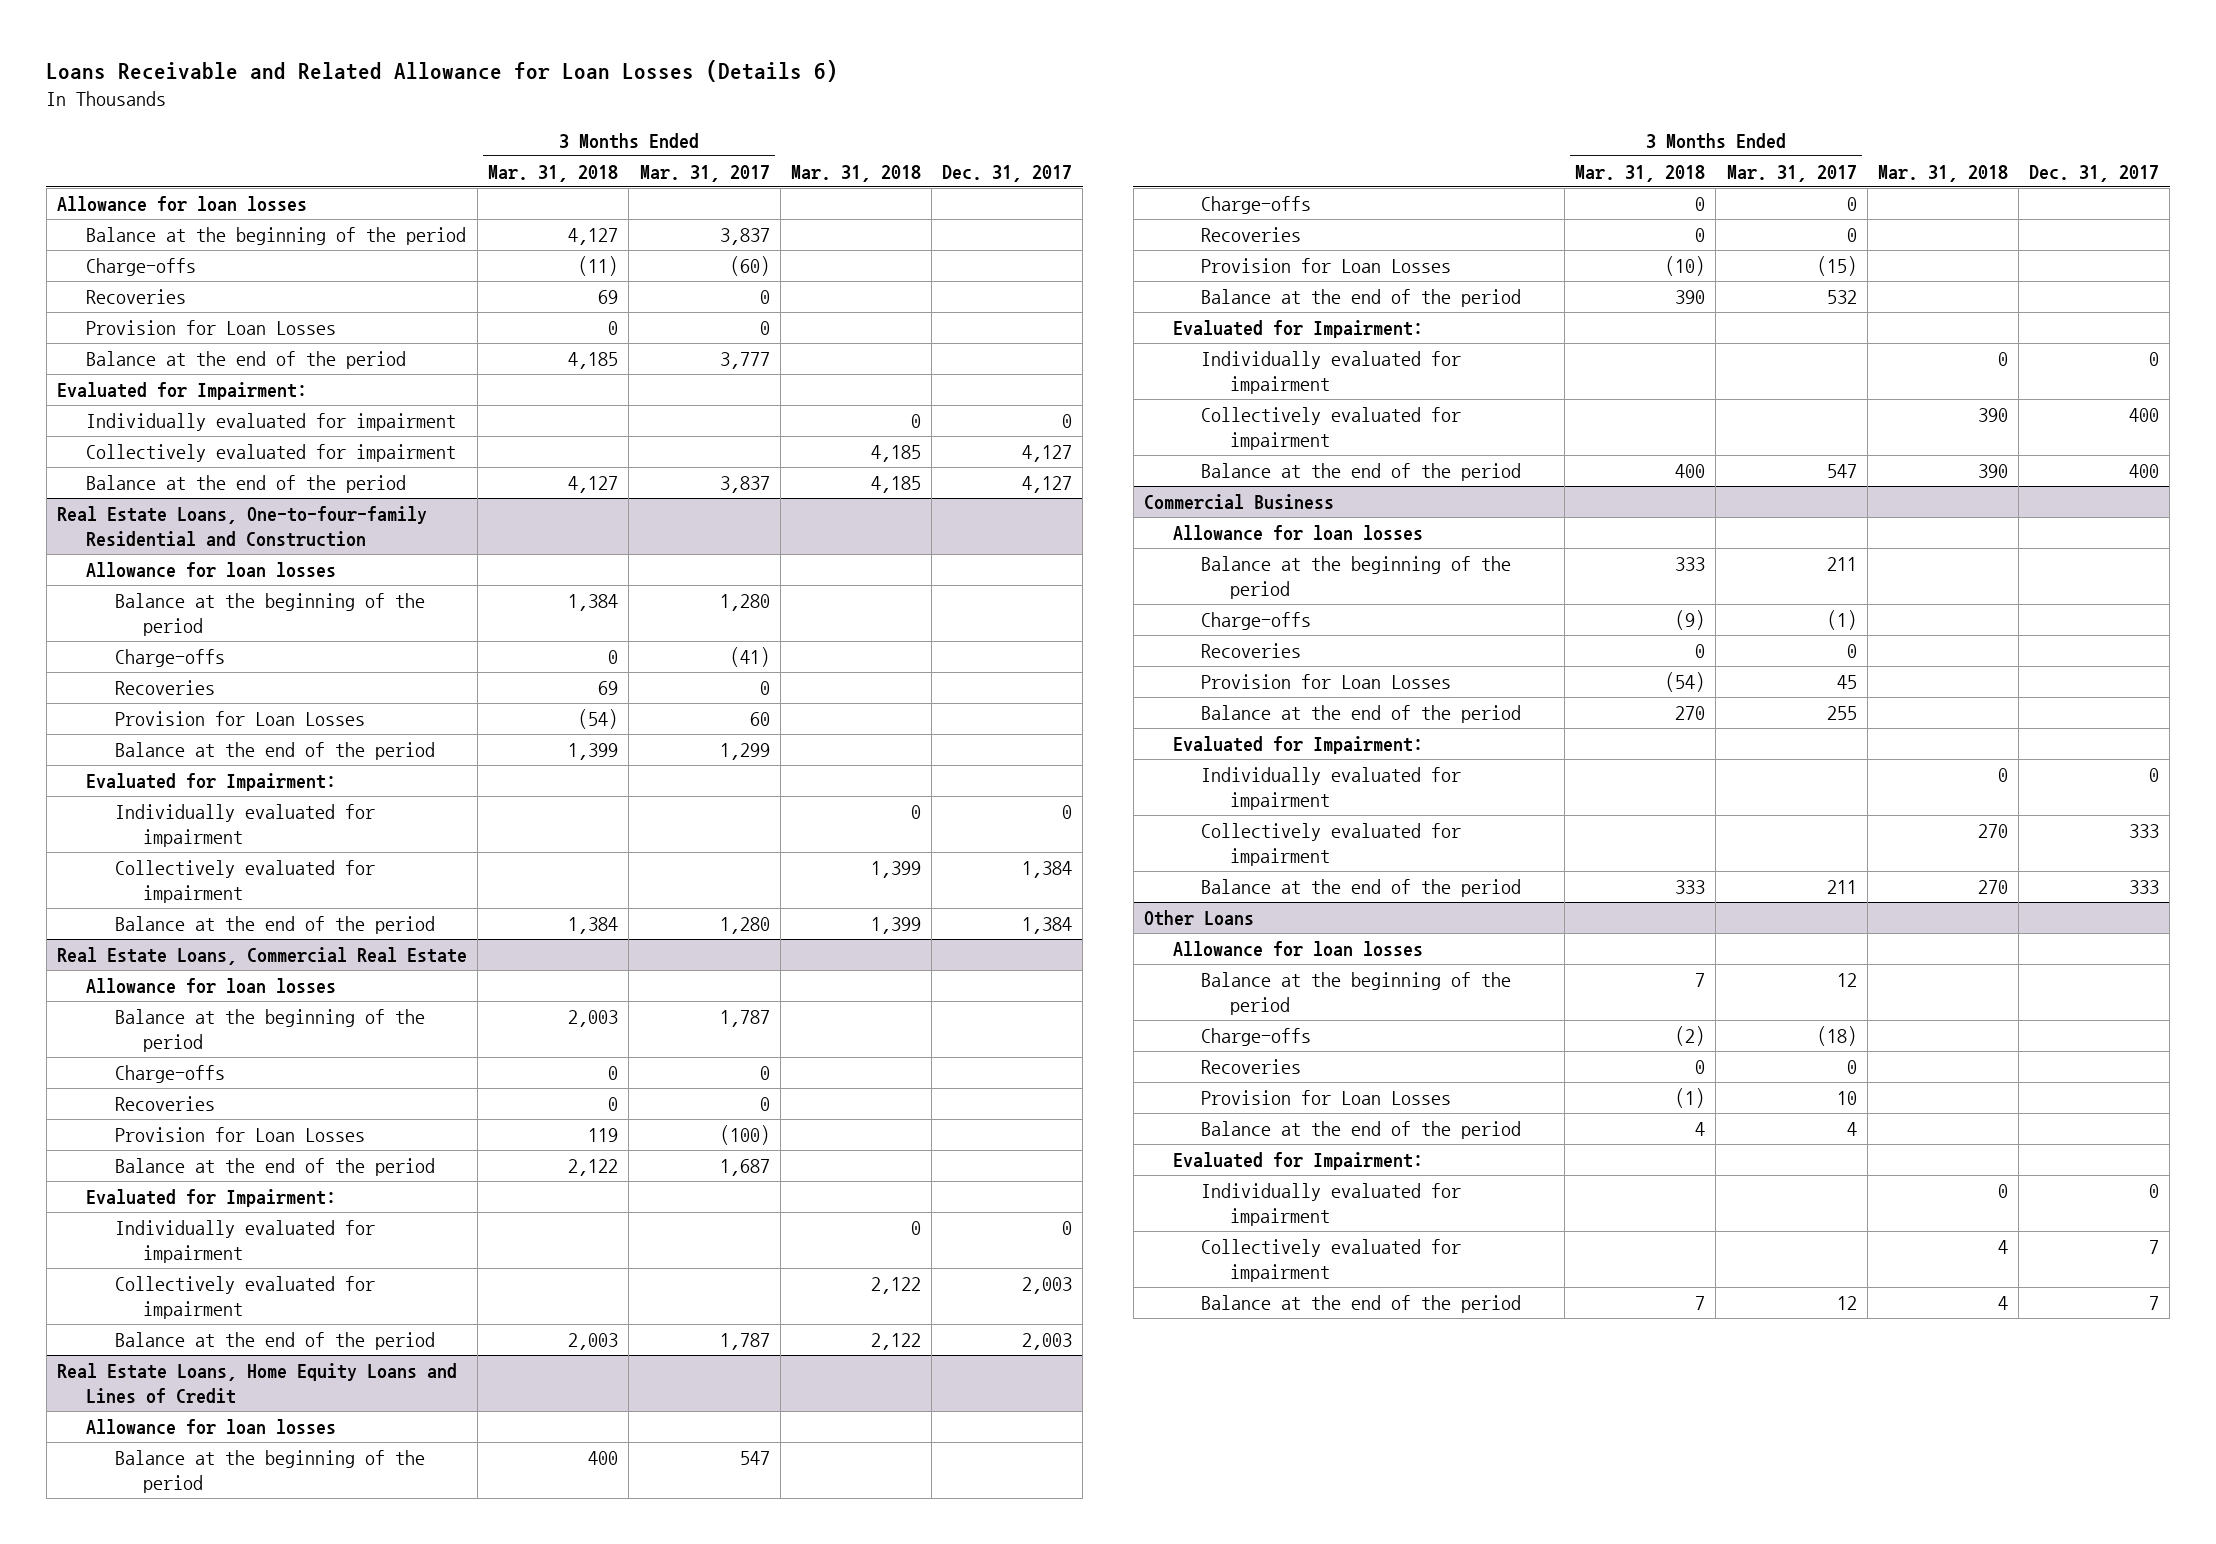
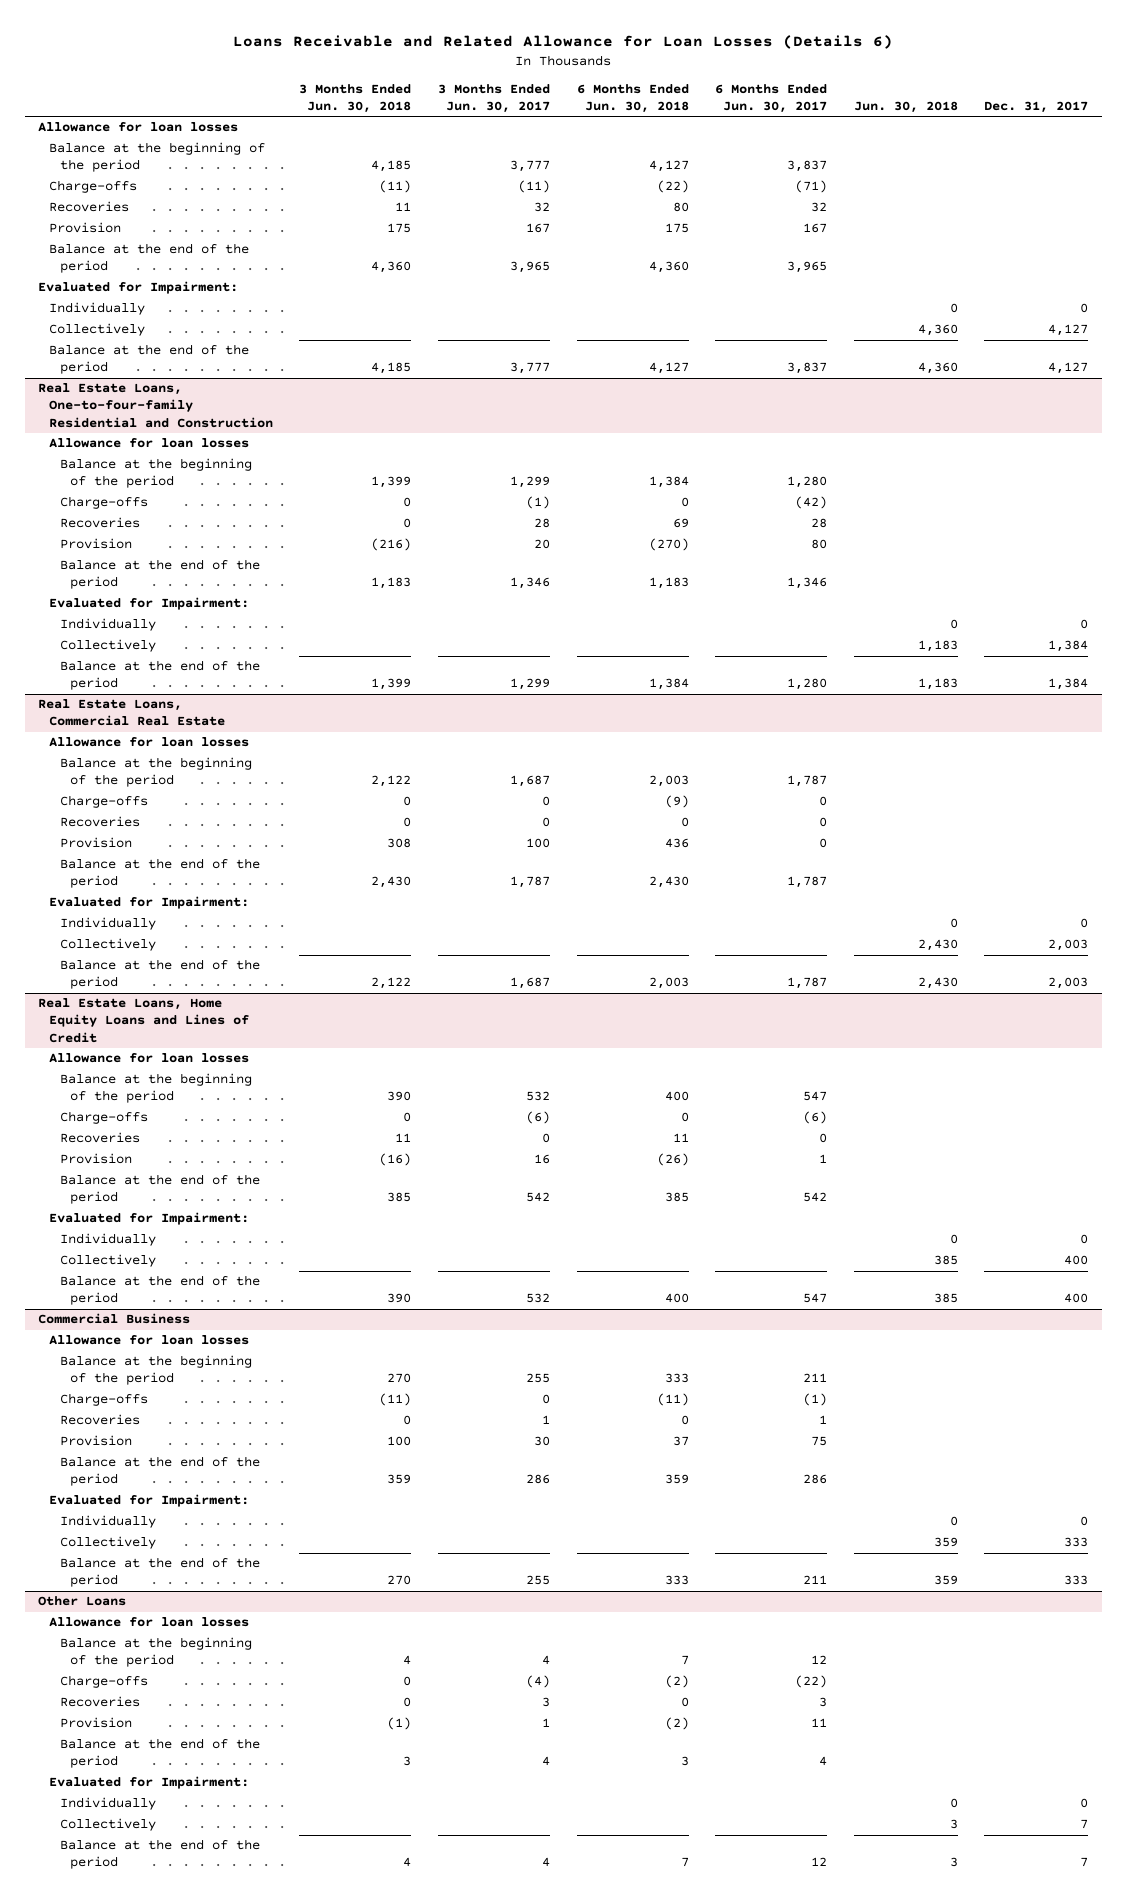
- | 3 Months Ended Mar. 31, 2018 | 3 Months Ended Mar. 31, 2017 | Mar. 31, 2018 | Dec. 31, 2017
+ | 3 Months Ended Jun. 30, 2018 | 3 Months Ended Jun. 30, 2017 | 6 Months Ended Jun. 30, 2018 | 6 Months Ended Jun. 30, 2017 | Jun. 30, 2018 | Dec. 31, 2017
- Provision for Loan Losses | 0 | 0 | |
+ Provision | 175 | 167 | 175 | 167 | |
- Individually evaluated for impairment | | | 0 | 0
- Collectively evaluated for impairment | | | 4,185 | 4,127
+ Individually | | | | | 0 | 0
+ Collectively | | | | | 4,360 | 4,127
@ Real Estate Loans, One-to-four-family Residential and Construction
- Provision for Loan Losses | (54) | 60 | |
+ Provision | (216) | 20 | (270) | 80 | |
- Individually evaluated for impairment | | | 0 | 0
- Collectively evaluated for impairment | | | 1,399 | 1,384
+ Individually | | | | | 0 | 0
+ Collectively | | | | | 1,183 | 1,384
@ Real Estate Loans, Commercial Real Estate
- Provision for Loan Losses | 119 | (100) | |
+ Provision | 308 | 100 | 436 | 0 | |
- Individually evaluated for impairment | | | 0 | 0
- Collectively evaluated for impairment | | | 2,122 | 2,003
+ Individually | | | | | 0 | 0
+ Collectively | | | | | 2,430 | 2,003
@ Real Estate Loans, Home Equity Loans and Lines of Credit
- Provision for Loan Losses | (10) | (15) | |
+ Provision | (16) | 16 | (26) | 1 | |
- Individually evaluated for impairment | | | 0 | 0
- Collectively evaluated for impairment | | | 390 | 400
+ Individually | | | | | 0 | 0
+ Collectively | | | | | 385 | 400
@ Commercial Business
- Provision for Loan Losses | (54) | 45 | |
+ Provision | 100 | 30 | 37 | 75 | |
- Individually evaluated for impairment | | | 0 | 0
- Collectively evaluated for impairment | | | 270 | 333
+ Individually | | | | | 0 | 0
+ Collectively | | | | | 359 | 333
@ Other Loans
- Provision for Loan Losses | (1) | 10 | |
+ Provision | (1) | 1 | (2) | 11 | |
- Individually evaluated for impairment | | | 0 | 0
- Collectively evaluated for impairment | | | 4 | 7
+ Individually | | | | | 0 | 0
+ Collectively | | | | | 3 | 7

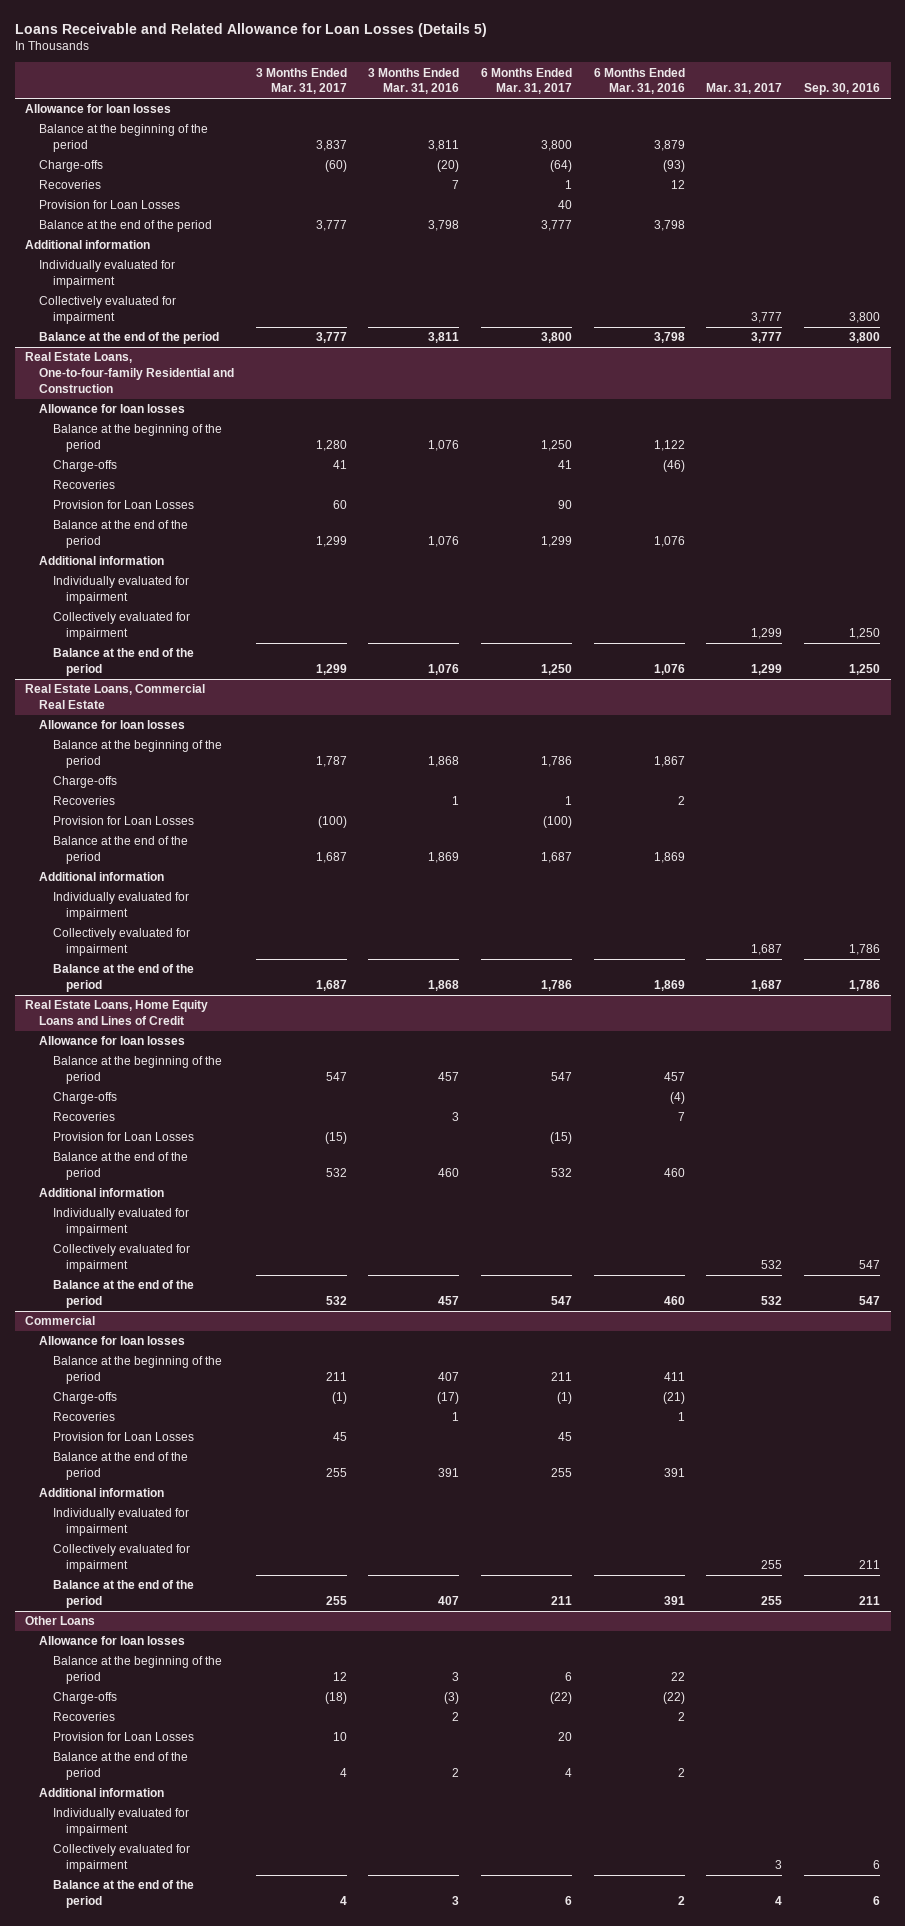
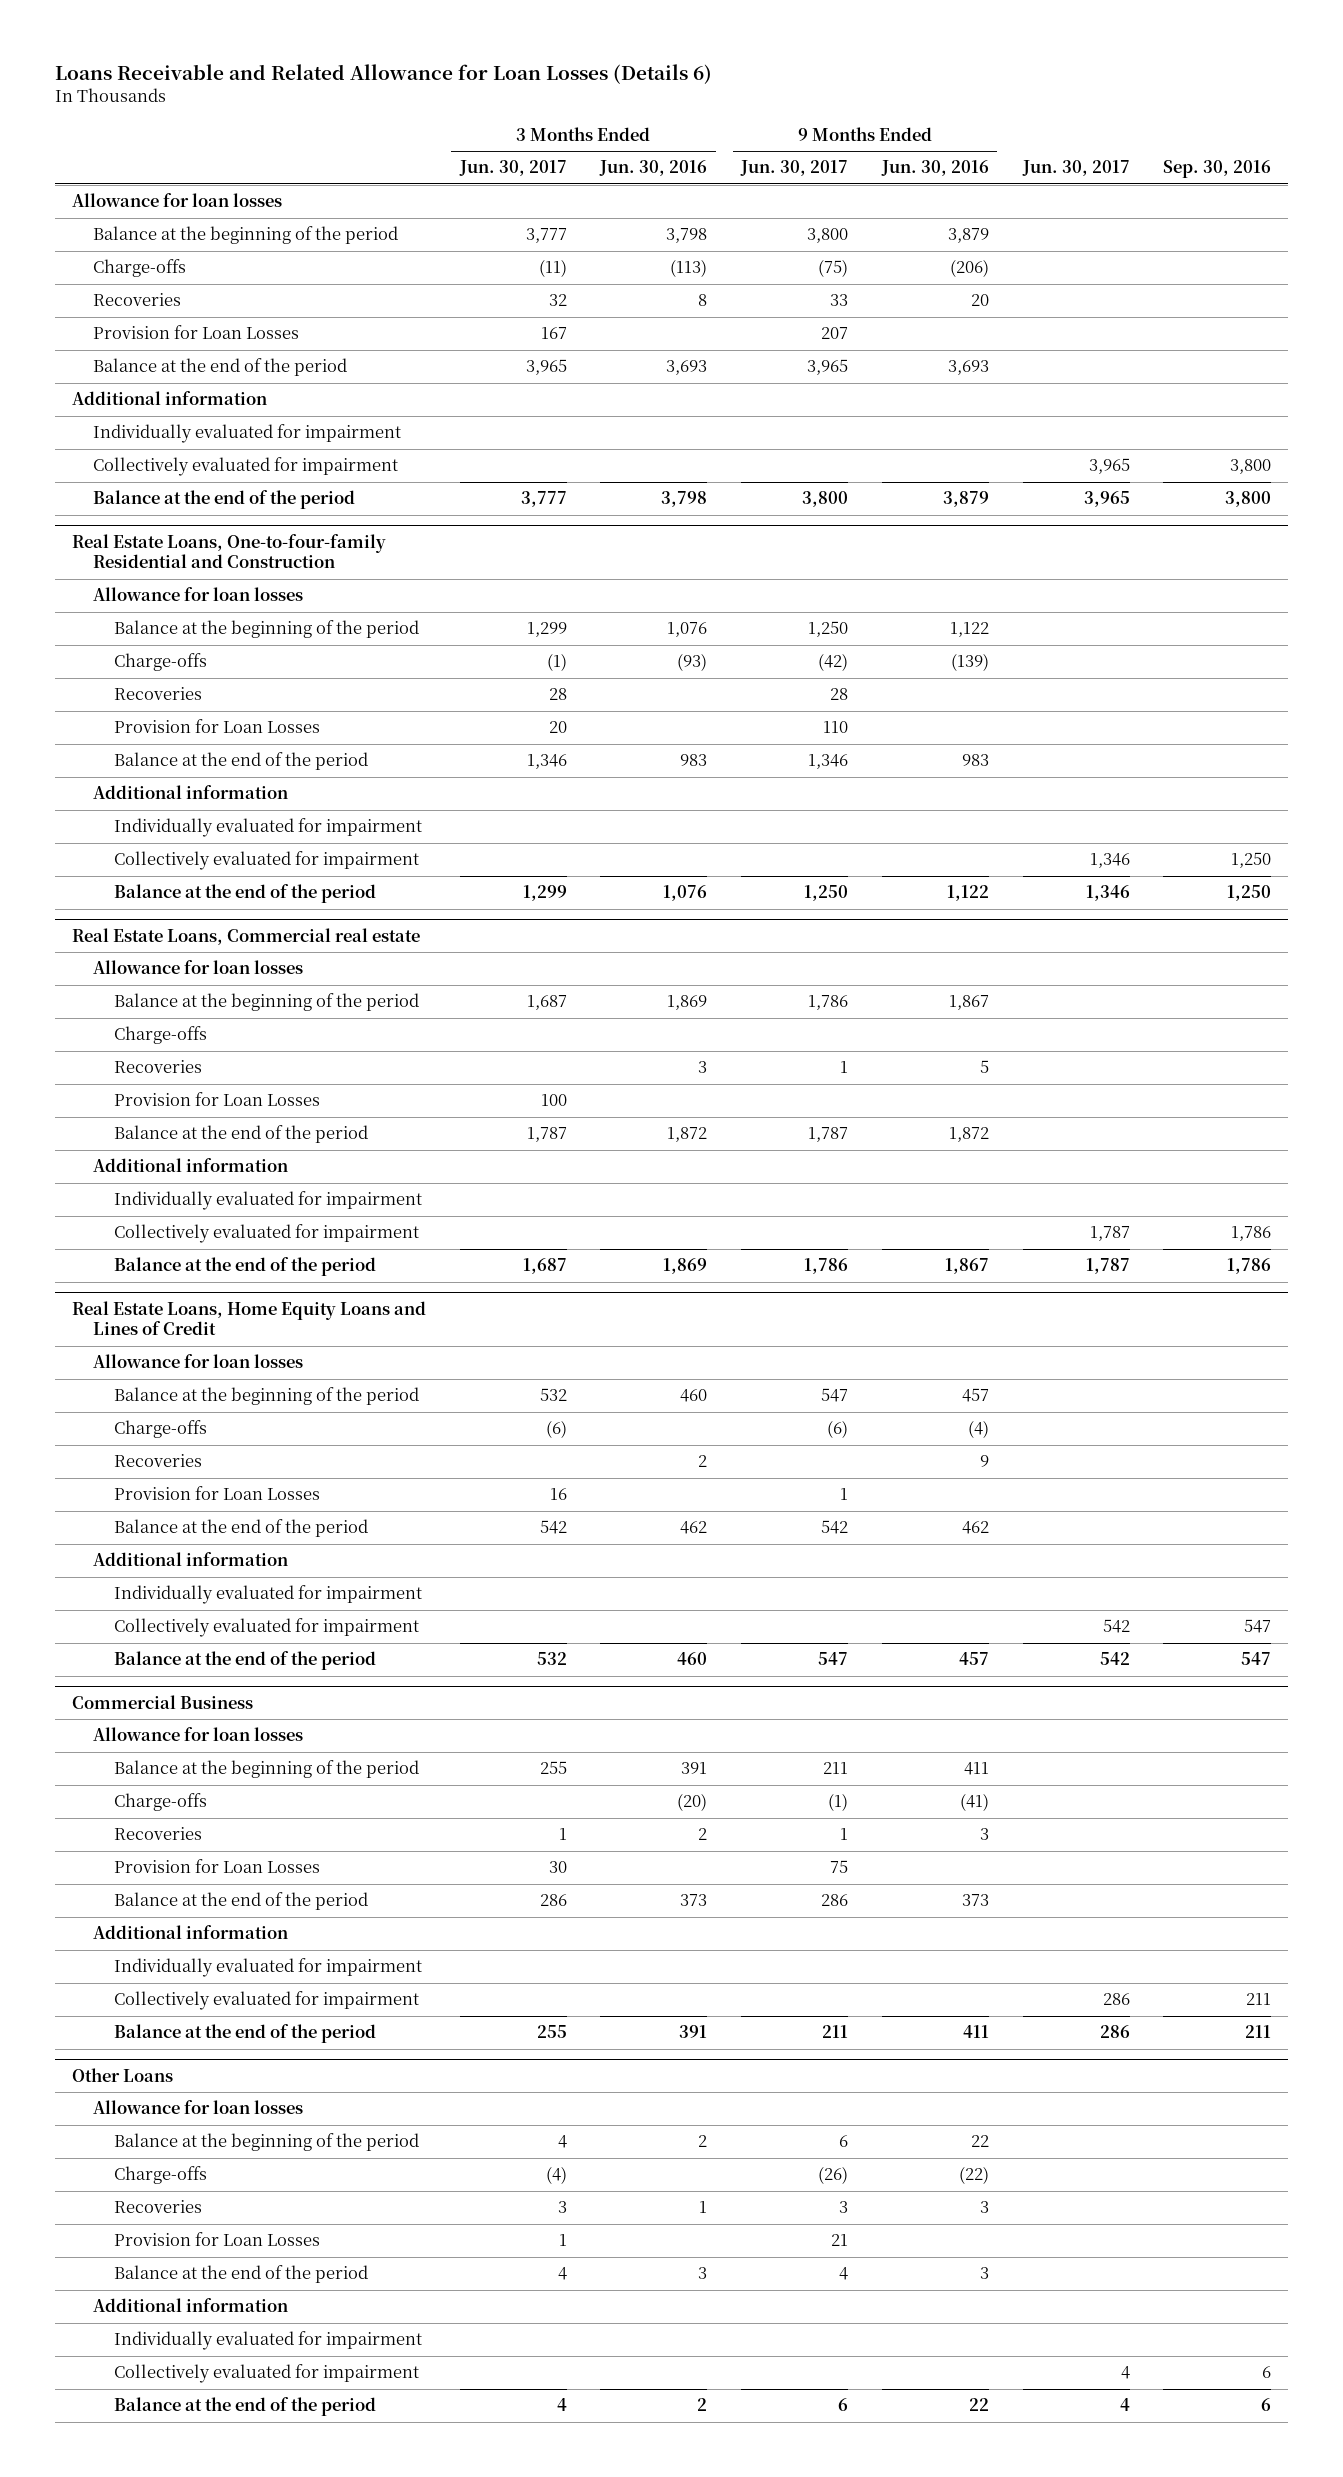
- Loans Receivable and Related Allowance for Loan Losses (Details 5)
+ Loans Receivable and Related Allowance for Loan Losses (Details 6)
- | 3 Months Ended Mar. 31, 2017 | 3 Months Ended Mar. 31, 2016 | 6 Months Ended Mar. 31, 2017 | 6 Months Ended Mar. 31, 2016 | Mar. 31, 2017 | Sep. 30, 2016
+ | 3 Months Ended Jun. 30, 2017 | 3 Months Ended Jun. 30, 2016 | 9 Months Ended Jun. 30, 2017 | 9 Months Ended Jun. 30, 2016 | Jun. 30, 2017 | Sep. 30, 2016
- Real Estate Loans, Commercial Real Estate
+ Real Estate Loans, Commercial real estate
- Commercial
+ Commercial Business

